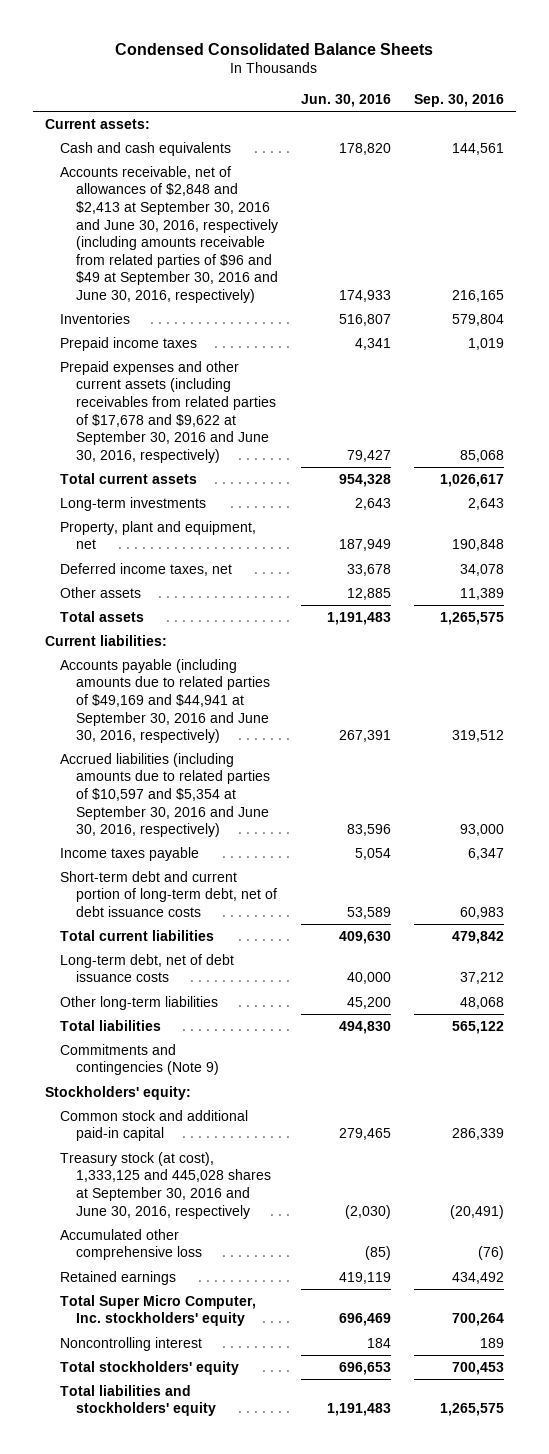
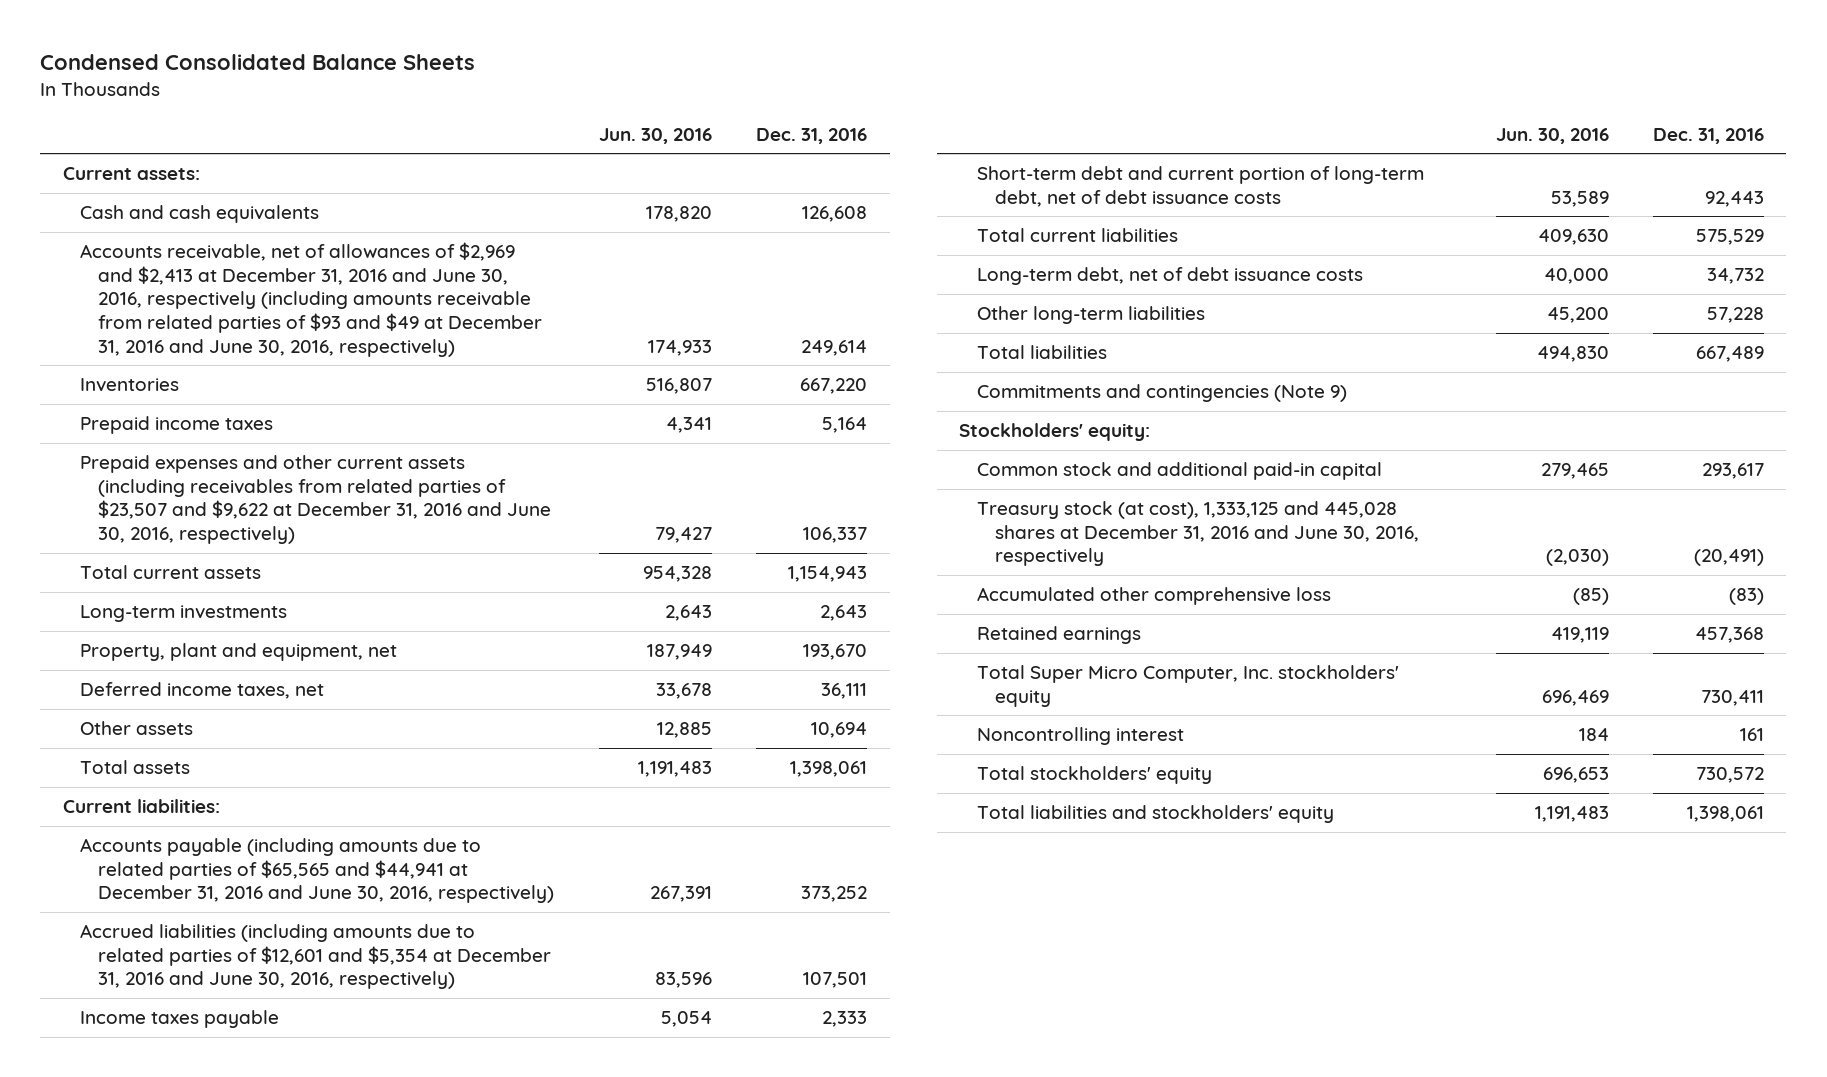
- | Jun. 30, 2016 | Sep. 30, 2016
+ | Jun. 30, 2016 | Dec. 31, 2016
- Accounts receivable, net of allowances of $2,848 and $2,413 at September 30, 2016 and June 30, 2016, respectively (including amounts receivable from related parties of $96 and $49 at September 30, 2016 and June 30, 2016, respectively) | 174,933 | 216,165
+ Accounts receivable, net of allowances of $2,969 and $2,413 at December 31, 2016 and June 30, 2016, respectively (including amounts receivable from related parties of $93 and $49 at December 31, 2016 and June 30, 2016, respectively) | 174,933 | 249,614
- Prepaid expenses and other current assets (including receivables from related parties of $17,678 and $9,622 at September 30, 2016 and June 30, 2016, respectively) | 79,427 | 85,068
+ Prepaid expenses and other current assets (including receivables from related parties of $23,507 and $9,622 at December 31, 2016 and June 30, 2016, respectively) | 79,427 | 106,337
- Accounts payable (including amounts due to related parties of $49,169 and $44,941 at September 30, 2016 and June 30, 2016, respectively) | 267,391 | 319,512
- Accrued liabilities (including amounts due to related parties of $10,597 and $5,354 at September 30, 2016 and June 30, 2016, respectively) | 83,596 | 93,000
+ Accounts payable (including amounts due to related parties of $65,565 and $44,941 at December 31, 2016 and June 30, 2016, respectively) | 267,391 | 373,252
+ Accrued liabilities (including amounts due to related parties of $12,601 and $5,354 at December 31, 2016 and June 30, 2016, respectively) | 83,596 | 107,501
- Treasury stock (at cost), 1,333,125 and 445,028 shares at September 30, 2016 and June 30, 2016, respectively | (2,030) | (20,491)
+ Treasury stock (at cost), 1,333,125 and 445,028 shares at December 31, 2016 and June 30, 2016, respectively | (2,030) | (20,491)

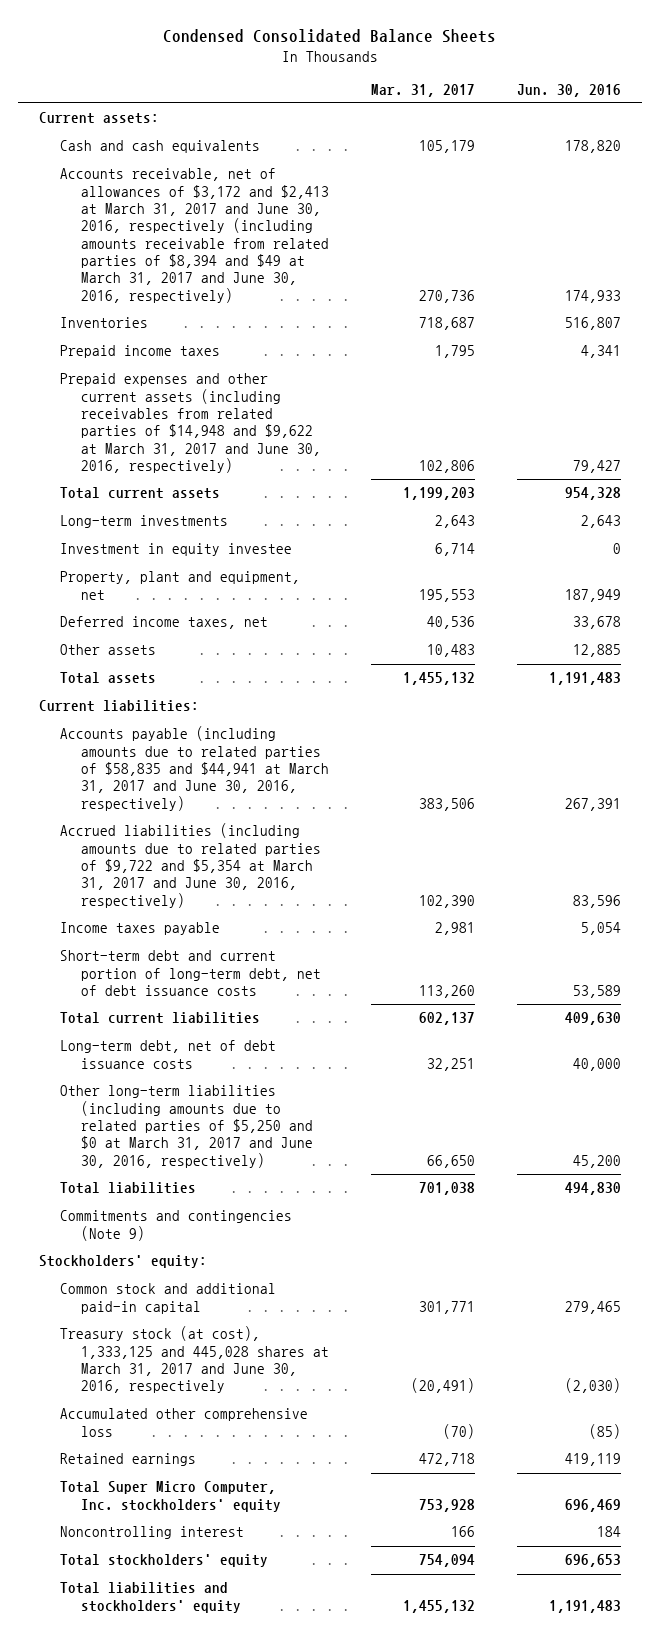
- | Jun. 30, 2016 | Dec. 31, 2016
+ | Mar. 31, 2017 | Jun. 30, 2016
- Accounts receivable, net of allowances of $2,969 and $2,413 at December 31, 2016 and June 30, 2016, respectively (including amounts receivable from related parties of $93 and $49 at December 31, 2016 and June 30, 2016, respectively) | 174,933 | 249,614
+ Accounts receivable, net of allowances of $3,172 and $2,413 at March 31, 2017 and June 30, 2016, respectively (including amounts receivable from related parties of $8,394 and $49 at March 31, 2017 and June 30, 2016, respectively) | 270,736 | 174,933
- Prepaid expenses and other current assets (including receivables from related parties of $23,507 and $9,622 at December 31, 2016 and June 30, 2016, respectively) | 79,427 | 106,337
+ Prepaid expenses and other current assets (including receivables from related parties of $14,948 and $9,622 at March 31, 2017 and June 30, 2016, respectively) | 102,806 | 79,427
+ Investment in equity investee | 6,714 | 0
- Accounts payable (including amounts due to related parties of $65,565 and $44,941 at December 31, 2016 and June 30, 2016, respectively) | 267,391 | 373,252
- Accrued liabilities (including amounts due to related parties of $12,601 and $5,354 at December 31, 2016 and June 30, 2016, respectively) | 83,596 | 107,501
+ Accounts payable (including amounts due to related parties of $58,835 and $44,941 at March 31, 2017 and June 30, 2016, respectively) | 383,506 | 267,391
+ Accrued liabilities (including amounts due to related parties of $9,722 and $5,354 at March 31, 2017 and June 30, 2016, respectively) | 102,390 | 83,596
- Other long-term liabilities | 45,200 | 57,228
+ Other long-term liabilities (including amounts due to related parties of $5,250 and $0 at March 31, 2017 and June 30, 2016, respectively) | 66,650 | 45,200
- Treasury stock (at cost), 1,333,125 and 445,028 shares at December 31, 2016 and June 30, 2016, respectively | (2,030) | (20,491)
+ Treasury stock (at cost), 1,333,125 and 445,028 shares at March 31, 2017 and June 30, 2016, respectively | (20,491) | (2,030)

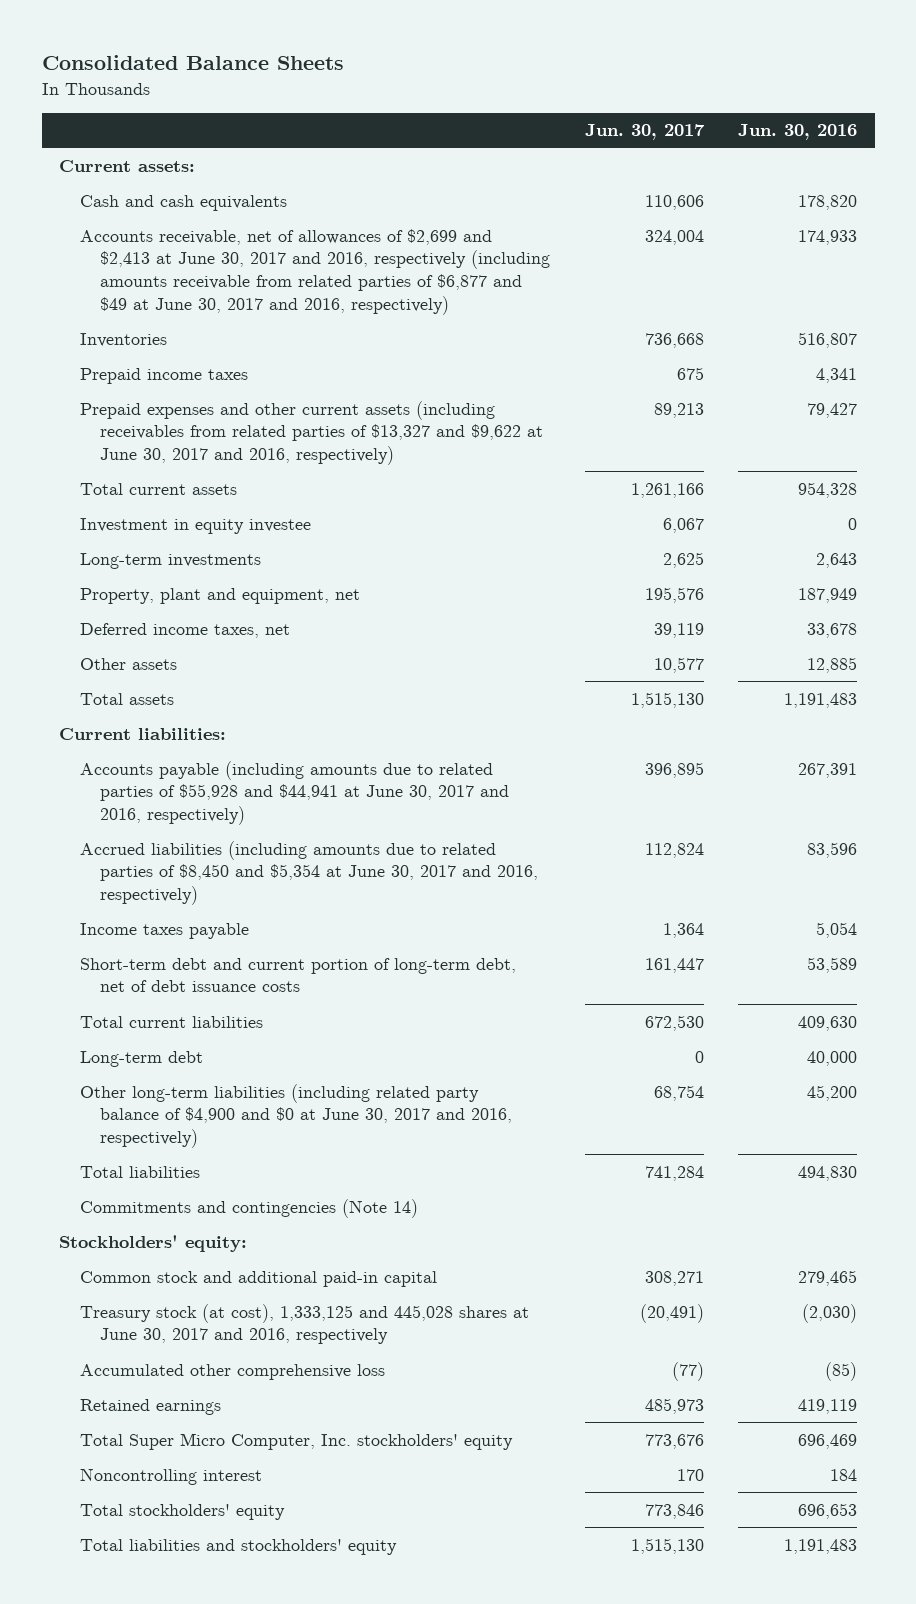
- Condensed Consolidated Balance Sheets
+ Consolidated Balance Sheets
- | Mar. 31, 2017 | Jun. 30, 2016
+ | Jun. 30, 2017 | Jun. 30, 2016
- Accounts receivable, net of allowances of $3,172 and $2,413 at March 31, 2017 and June 30, 2016, respectively (including amounts receivable from related parties of $8,394 and $49 at March 31, 2017 and June 30, 2016, respectively) | 270,736 | 174,933
+ Accounts receivable, net of allowances of $2,699 and $2,413 at June 30, 2017 and 2016, respectively (including amounts receivable from related parties of $6,877 and $49 at June 30, 2017 and 2016, respectively) | 324,004 | 174,933
- Prepaid expenses and other current assets (including receivables from related parties of $14,948 and $9,622 at March 31, 2017 and June 30, 2016, respectively) | 102,806 | 79,427
+ Prepaid expenses and other current assets (including receivables from related parties of $13,327 and $9,622 at June 30, 2017 and 2016, respectively) | 89,213 | 79,427
moved down: Long-term investments | 2,625 | 2,643
- Accounts payable (including amounts due to related parties of $58,835 and $44,941 at March 31, 2017 and June 30, 2016, respectively) | 383,506 | 267,391
- Accrued liabilities (including amounts due to related parties of $9,722 and $5,354 at March 31, 2017 and June 30, 2016, respectively) | 102,390 | 83,596
+ Accounts payable (including amounts due to related parties of $55,928 and $44,941 at June 30, 2017 and 2016, respectively) | 396,895 | 267,391
+ Accrued liabilities (including amounts due to related parties of $8,450 and $5,354 at June 30, 2017 and 2016, respectively) | 112,824 | 83,596
- Long-term debt, net of debt issuance costs | 32,251 | 40,000
- Other long-term liabilities (including amounts due to related parties of $5,250 and $0 at March 31, 2017 and June 30, 2016, respectively) | 66,650 | 45,200
+ Long-term debt | 0 | 40,000
+ Other long-term liabilities (including related party balance of $4,900 and $0 at June 30, 2017 and 2016, respectively) | 68,754 | 45,200
- Commitments and contingencies (Note 9)
+ Commitments and contingencies (Note 14)
- Treasury stock (at cost), 1,333,125 and 445,028 shares at March 31, 2017 and June 30, 2016, respectively | (20,491) | (2,030)
+ Treasury stock (at cost), 1,333,125 and 445,028 shares at June 30, 2017 and 2016, respectively | (20,491) | (2,030)

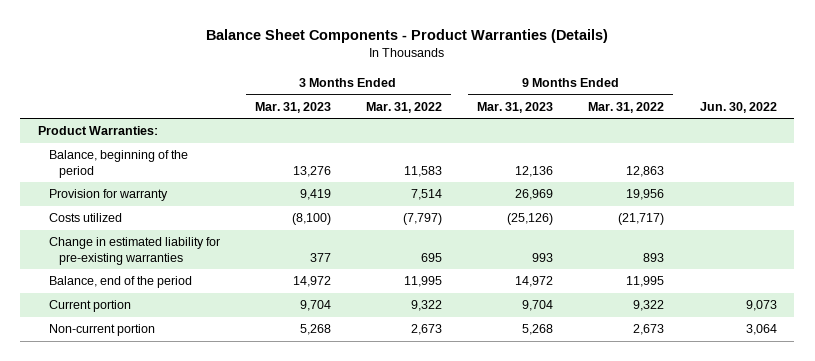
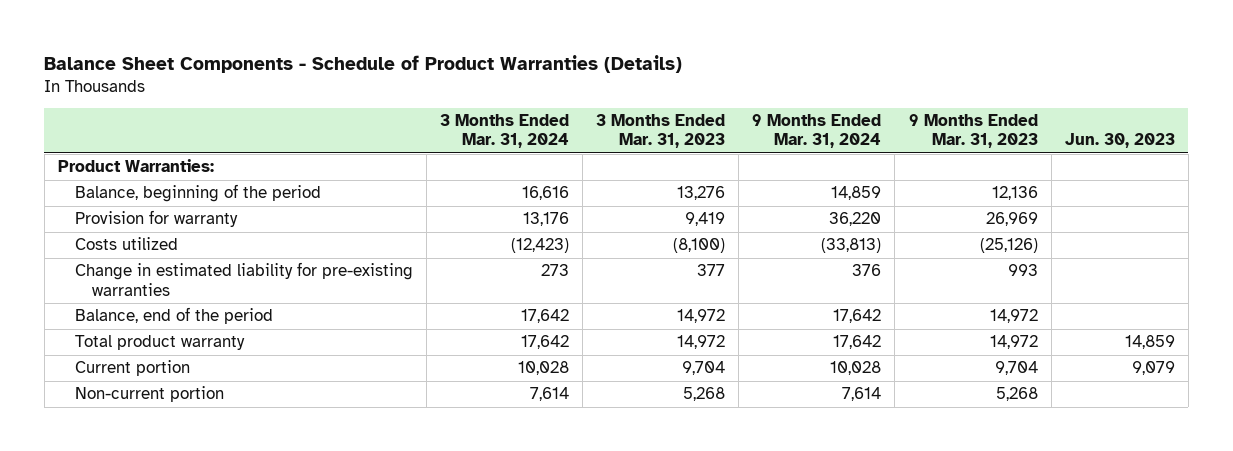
- Balance Sheet Components - Product Warranties (Details)
+ Balance Sheet Components - Schedule of Product Warranties (Details)
- | 3 Months Ended Mar. 31, 2023 | 3 Months Ended Mar. 31, 2022 | 9 Months Ended Mar. 31, 2023 | 9 Months Ended Mar. 31, 2022 | Jun. 30, 2022
+ | 3 Months Ended Mar. 31, 2024 | 3 Months Ended Mar. 31, 2023 | 9 Months Ended Mar. 31, 2024 | 9 Months Ended Mar. 31, 2023 | Jun. 30, 2023
+ Total product warranty | 17,642 | 14,972 | 17,642 | 14,972 | 14,859

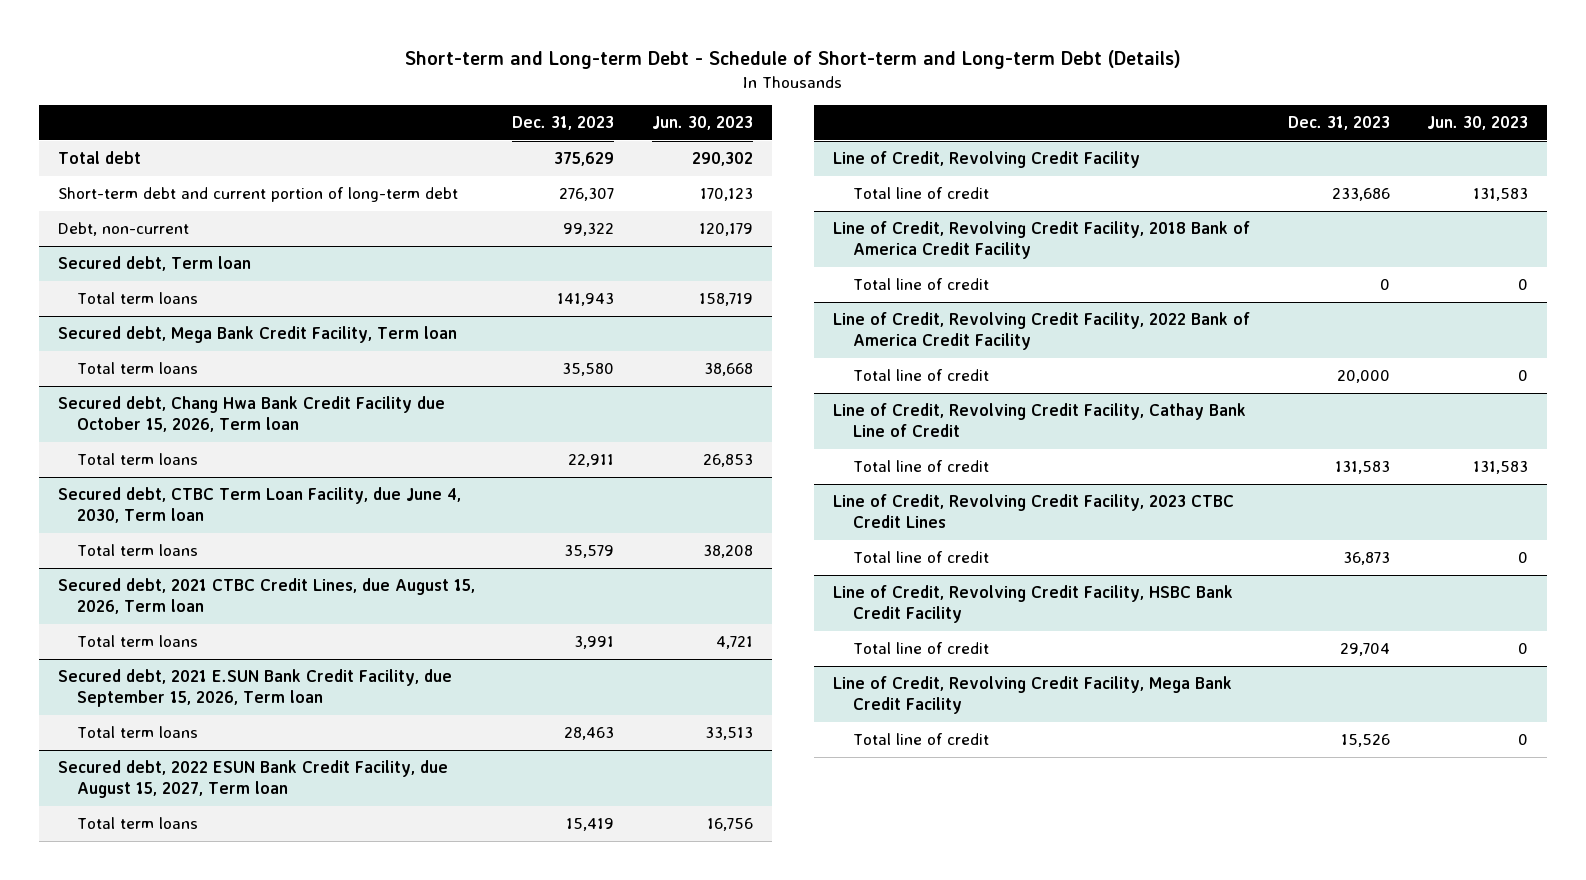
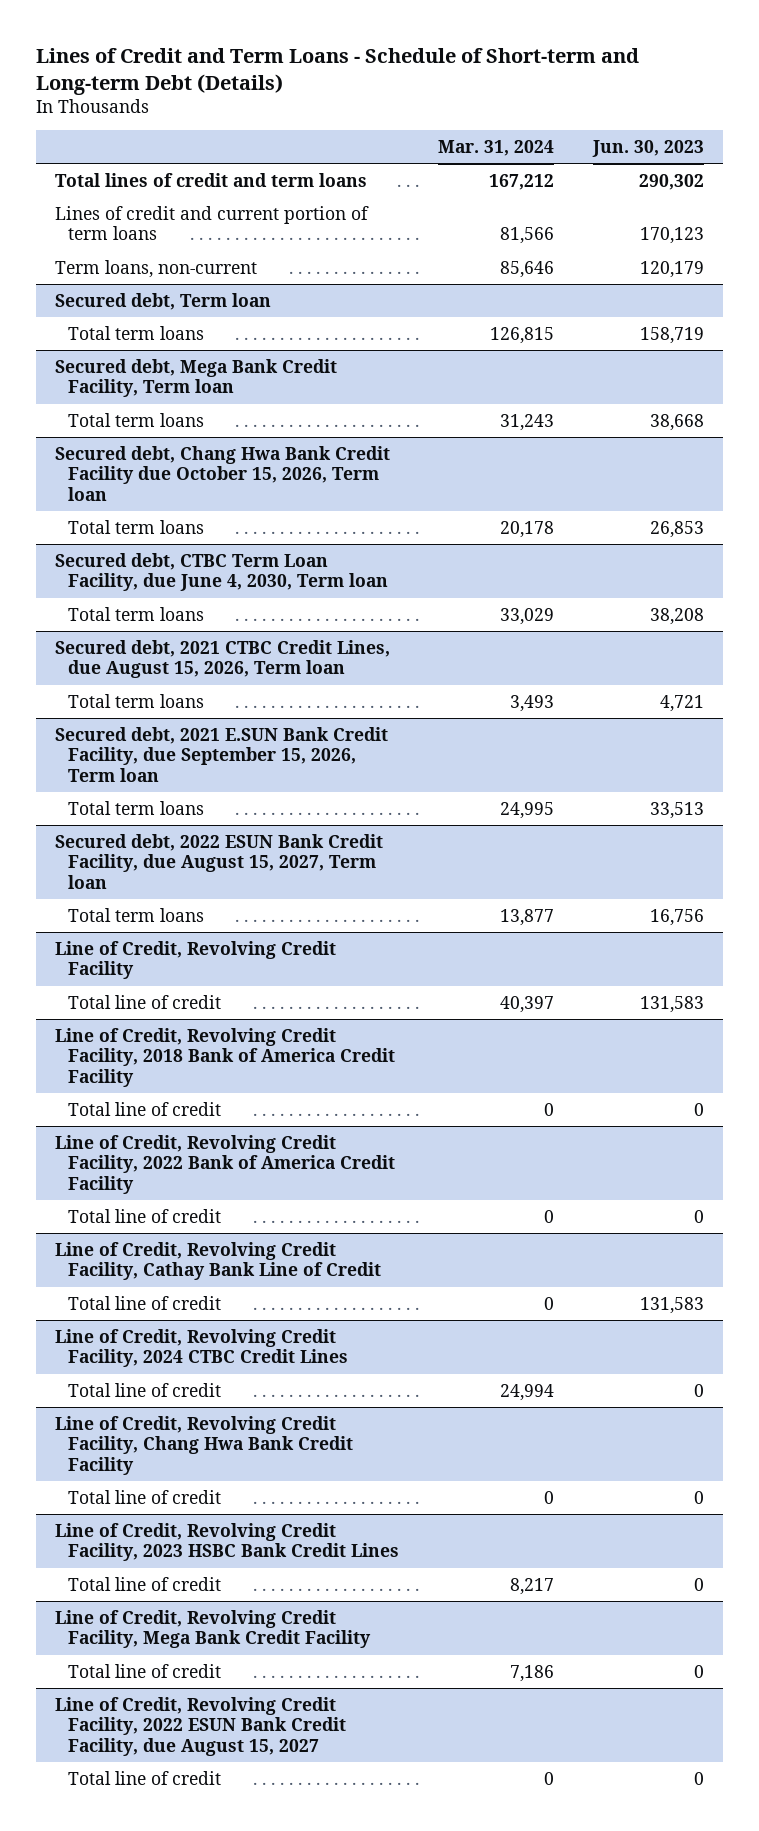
- Short-term and Long-term Debt - Schedule of Short-term and Long-term Debt (Details)
+ Lines of Credit and Term Loans - Schedule of Short-term and Long-term Debt (Details)
- | Dec. 31, 2023 | Jun. 30, 2023
+ | Mar. 31, 2024 | Jun. 30, 2023
- Total debt | 375,629 | 290,302
- Short-term debt and current portion of long-term debt | 276,307 | 170,123
- Debt, non-current | 99,322 | 120,179
+ Total lines of credit and term loans | 167,212 | 290,302
+ Lines of credit and current portion of term loans | 81,566 | 170,123
+ Term loans, non-current | 85,646 | 120,179
- Line of Credit, Revolving Credit Facility, 2023 CTBC Credit Lines
+ Line of Credit, Revolving Credit Facility, 2024 CTBC Credit Lines
- Line of Credit, Revolving Credit Facility, HSBC Bank Credit Facility
+ Line of Credit, Revolving Credit Facility, Chang Hwa Bank Credit Facility
+ Line of Credit, Revolving Credit Facility, 2023 HSBC Bank Credit Lines
+ Total line of credit | 8,217 | 0
+ Line of Credit, Revolving Credit Facility, 2022 ESUN Bank Credit Facility, due August 15, 2027
+ Total line of credit | 0 | 0

